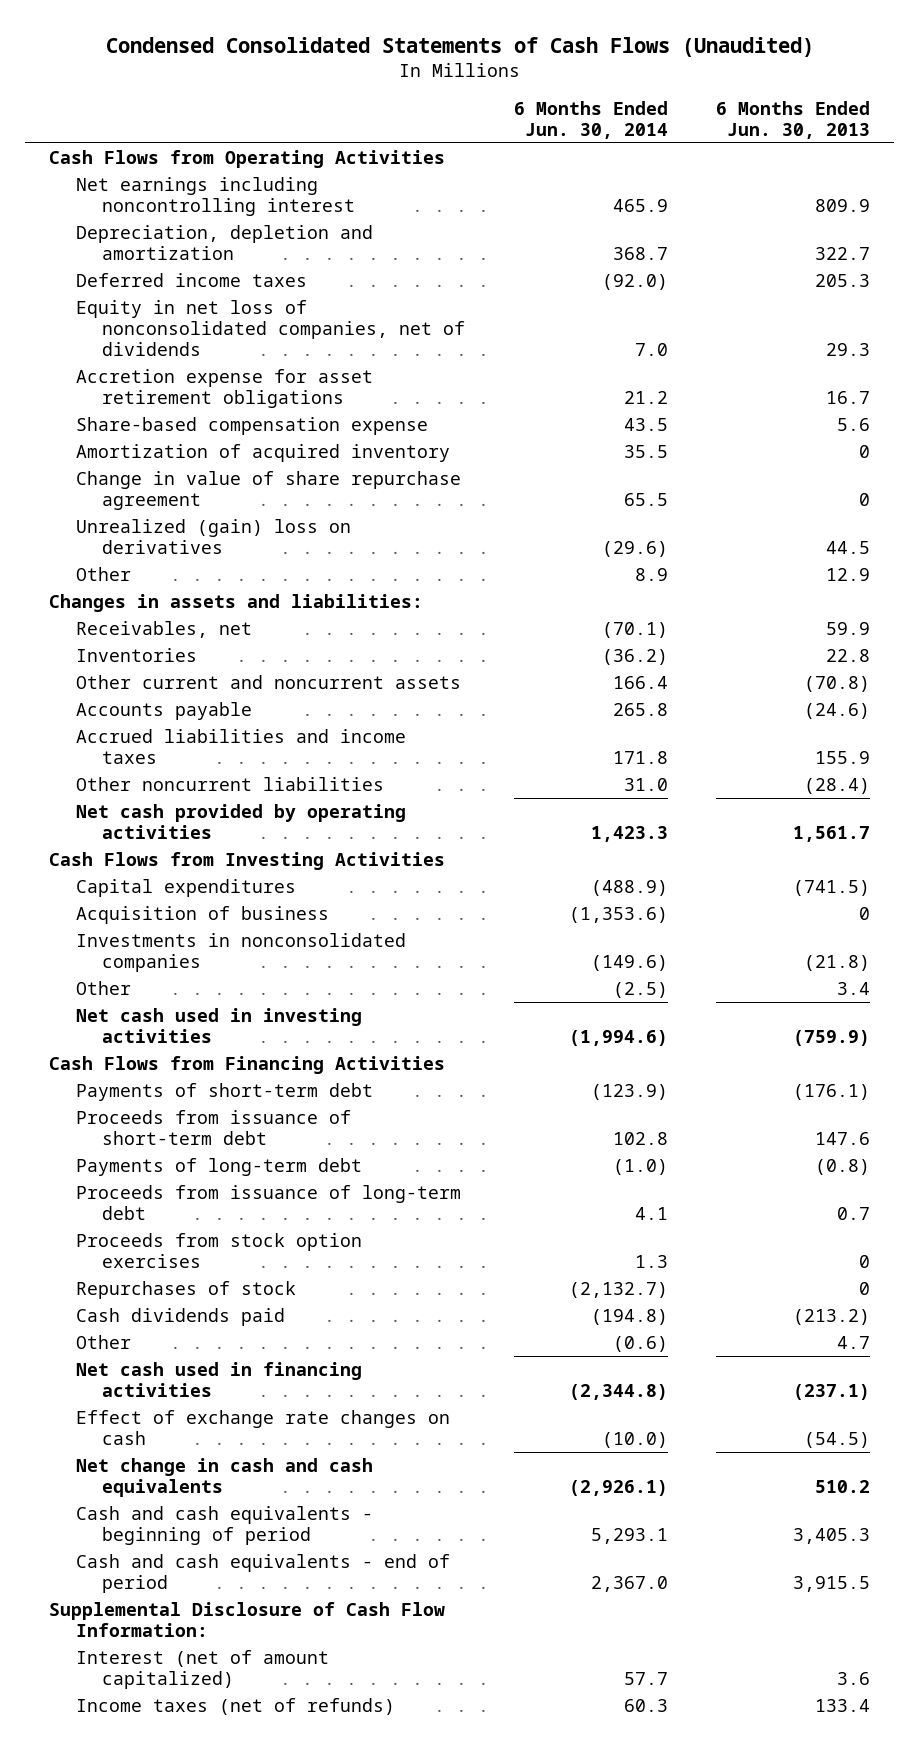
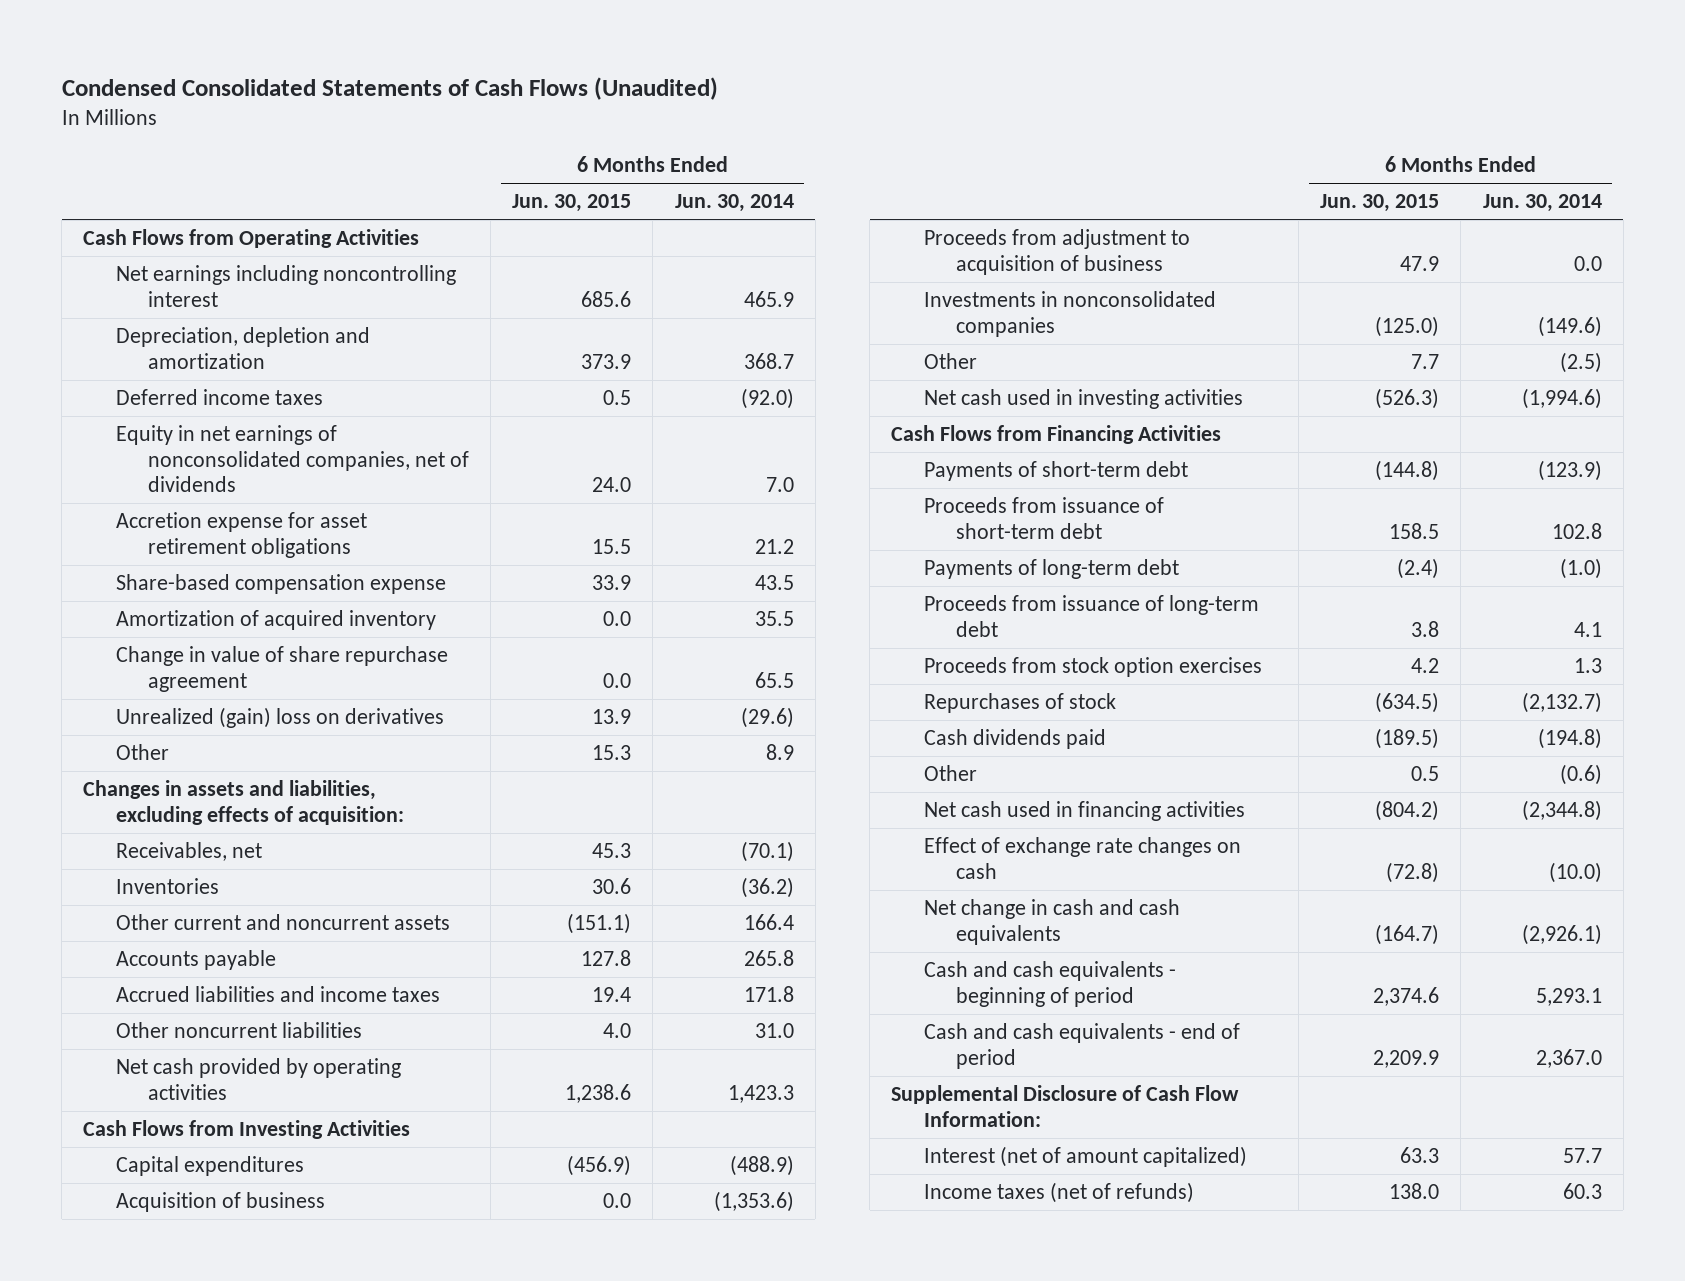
- | 6 Months Ended Jun. 30, 2014 | 6 Months Ended Jun. 30, 2013
+ | 6 Months Ended Jun. 30, 2015 | 6 Months Ended Jun. 30, 2014
- Equity in net loss of nonconsolidated companies, net of dividends | 7.0 | 29.3
+ Equity in net earnings of nonconsolidated companies, net of dividends | 24.0 | 7.0
- Changes in assets and liabilities:
+ Changes in assets and liabilities, excluding effects of acquisition:
+ Proceeds from adjustment to acquisition of business | 47.9 | 0.0

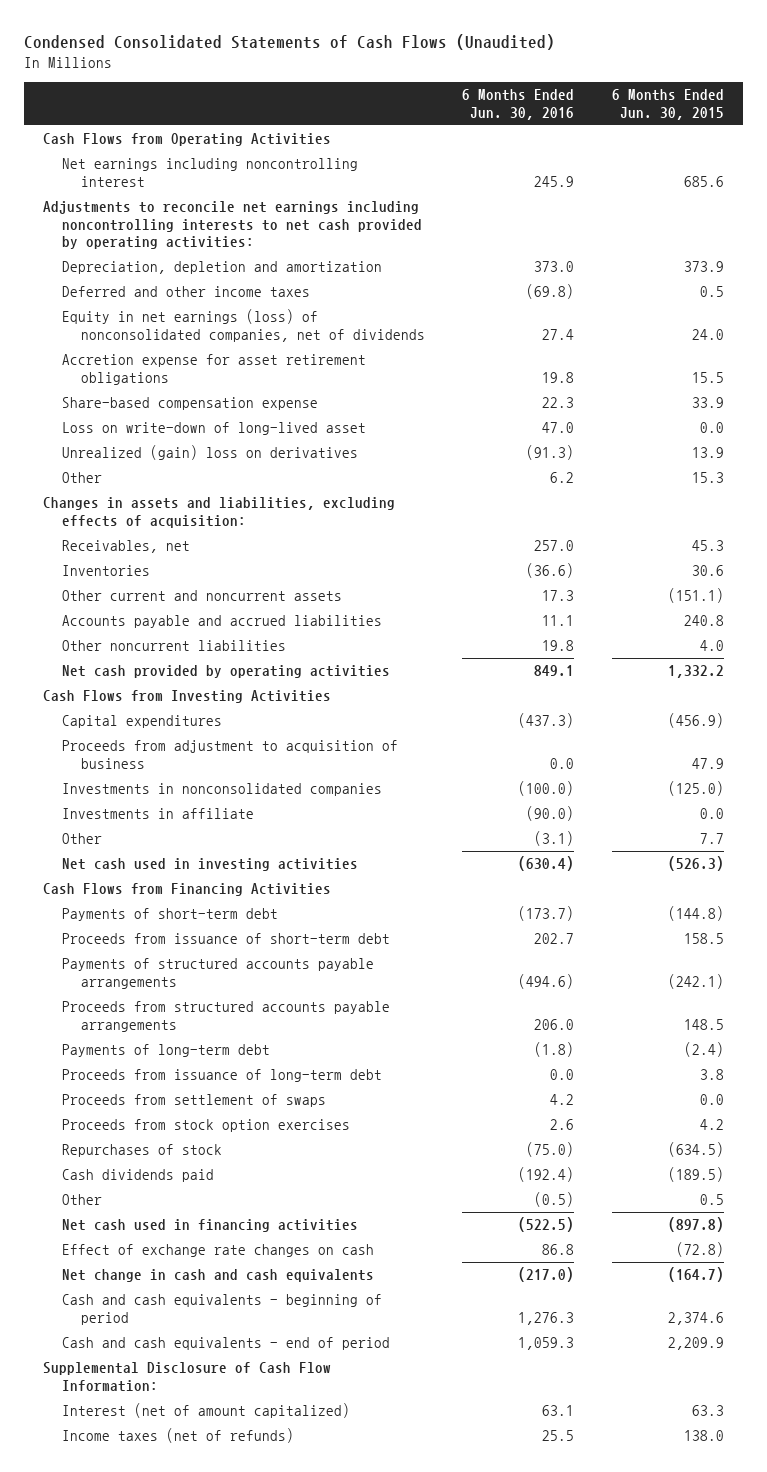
- | 6 Months Ended Jun. 30, 2015 | 6 Months Ended Jun. 30, 2014
+ | 6 Months Ended Jun. 30, 2016 | 6 Months Ended Jun. 30, 2015
+ Adjustments to reconcile net earnings including noncontrolling interests to net cash provided by operating activities:
- Deferred income taxes | 0.5 | (92.0)
- Equity in net earnings of nonconsolidated companies, net of dividends | 24.0 | 7.0
+ Deferred and other income taxes | (69.8) | 0.5
+ Equity in net earnings (loss) of nonconsolidated companies, net of dividends | 27.4 | 24.0
- Amortization of acquired inventory | 0.0 | 35.5
- Change in value of share repurchase agreement | 0.0 | 65.5
+ Loss on write-down of long-lived asset | 47.0 | 0.0
- Accounts payable | 127.8 | 265.8
- Accrued liabilities and income taxes | 19.4 | 171.8
+ Accounts payable and accrued liabilities | 11.1 | 240.8
- Net cash provided by operating activities | 1,238.6 | 1,423.3
+ Net cash provided by operating activities | 849.1 | 1,332.2
- Acquisition of business | 0.0 | (1,353.6)
+ Investments in affiliate | (90.0) | 0.0
+ Payments of structured accounts payable arrangements | (494.6) | (242.1)
+ Proceeds from structured accounts payable arrangements | 206.0 | 148.5
+ Proceeds from settlement of swaps | 4.2 | 0.0
- Net cash used in financing activities | (804.2) | (2,344.8)
+ Net cash used in financing activities | (522.5) | (897.8)

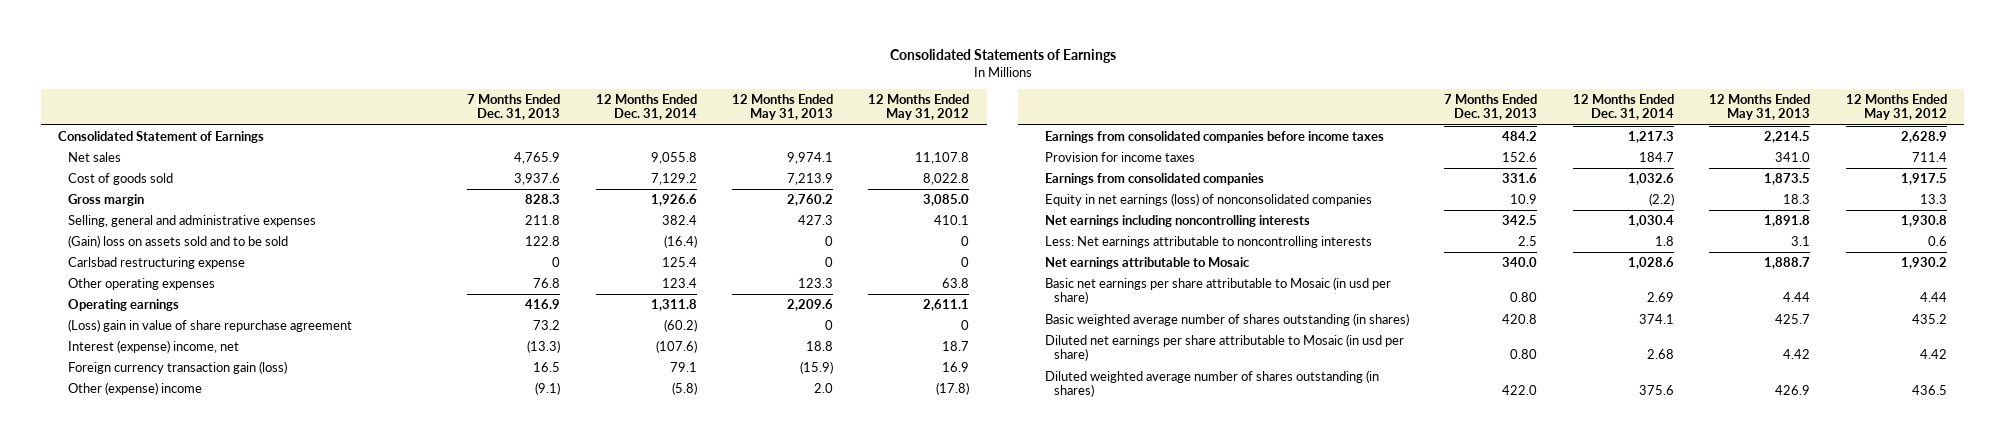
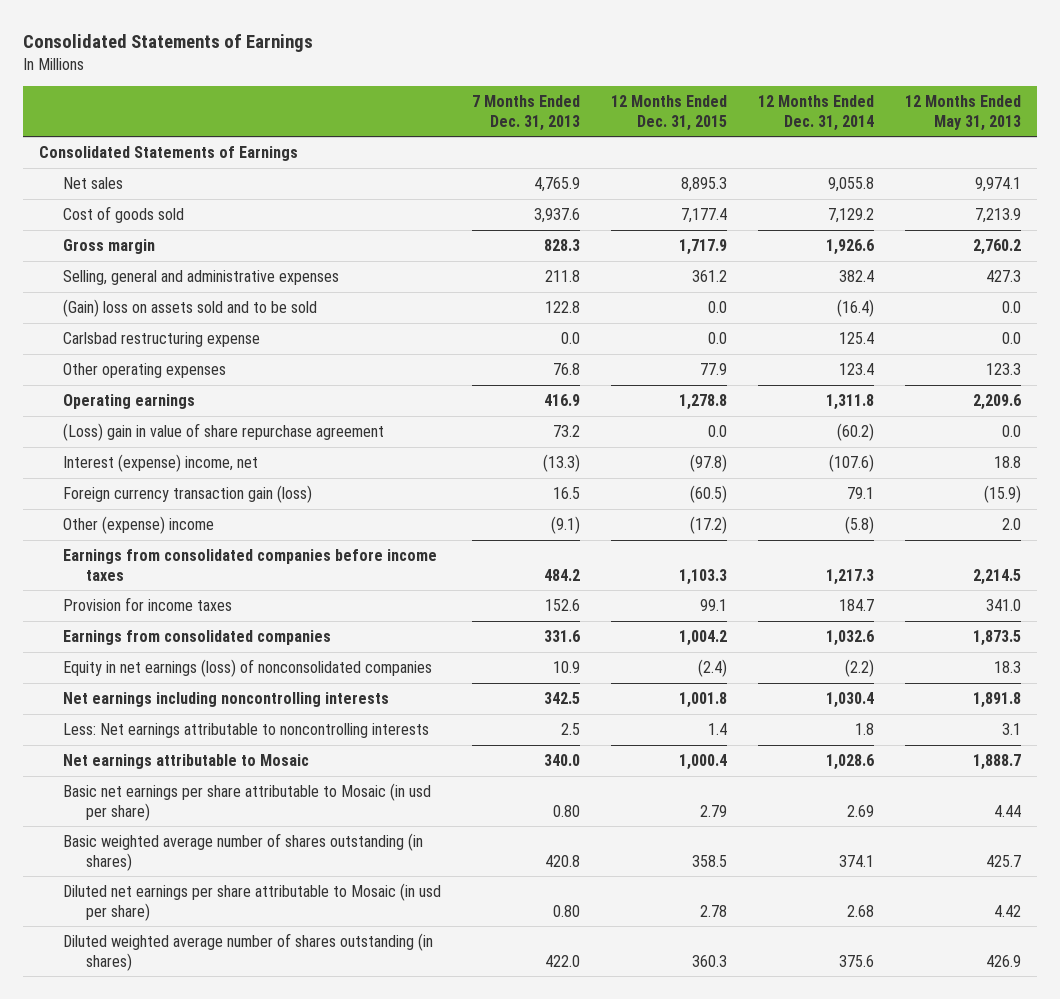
- | 7 Months Ended Dec. 31, 2013 | 12 Months Ended Dec. 31, 2014 | 12 Months Ended May 31, 2013 | 12 Months Ended May 31, 2012
+ | 7 Months Ended Dec. 31, 2013 | 12 Months Ended Dec. 31, 2015 | 12 Months Ended Dec. 31, 2014 | 12 Months Ended May 31, 2013
- Consolidated Statement of Earnings
+ Consolidated Statements of Earnings
- (Gain) loss on assets sold and to be sold | 122.8 | (16.4) | 0 | 0
- Carlsbad restructuring expense | 0 | 125.4 | 0 | 0
+ (Gain) loss on assets sold and to be sold | 122.8 | 0.0 | (16.4) | 0.0
+ Carlsbad restructuring expense | 0.0 | 0.0 | 125.4 | 0.0
- (Loss) gain in value of share repurchase agreement | 73.2 | (60.2) | 0 | 0
+ (Loss) gain in value of share repurchase agreement | 73.2 | 0.0 | (60.2) | 0.0

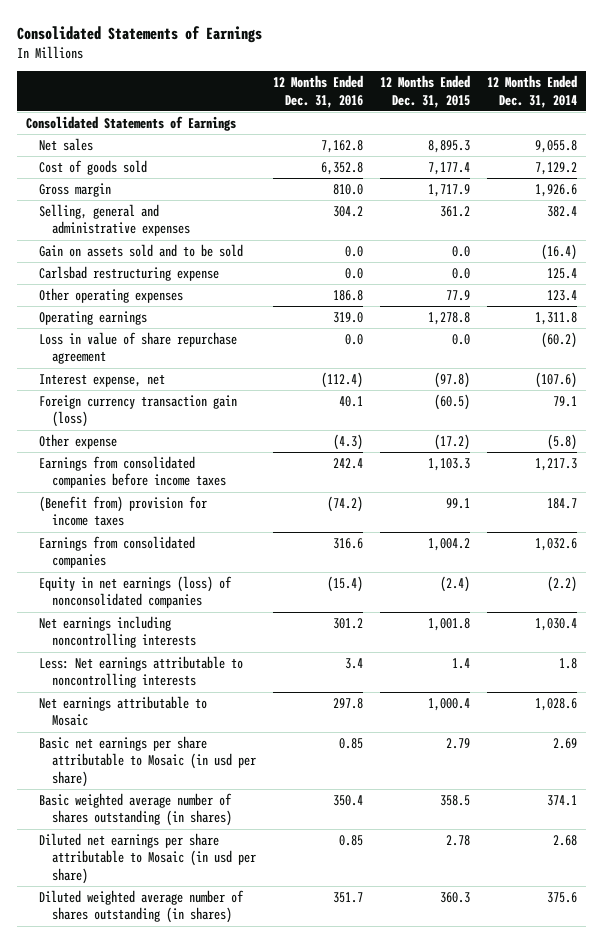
- | 7 Months Ended Dec. 31, 2013 | 12 Months Ended Dec. 31, 2015 | 12 Months Ended Dec. 31, 2014 | 12 Months Ended May 31, 2013
+ | 12 Months Ended Dec. 31, 2016 | 12 Months Ended Dec. 31, 2015 | 12 Months Ended Dec. 31, 2014
- (Gain) loss on assets sold and to be sold | 122.8 | 0.0 | (16.4) | 0.0
+ Gain on assets sold and to be sold | 0.0 | 0.0 | (16.4)
- (Loss) gain in value of share repurchase agreement | 73.2 | 0.0 | (60.2) | 0.0
- Interest (expense) income, net | (13.3) | (97.8) | (107.6) | 18.8
+ Loss in value of share repurchase agreement | 0.0 | 0.0 | (60.2)
+ Interest expense, net | (112.4) | (97.8) | (107.6)
- Other (expense) income | (9.1) | (17.2) | (5.8) | 2.0
+ Other expense | (4.3) | (17.2) | (5.8)
- Provision for income taxes | 152.6 | 99.1 | 184.7 | 341.0
+ (Benefit from) provision for income taxes | (74.2) | 99.1 | 184.7

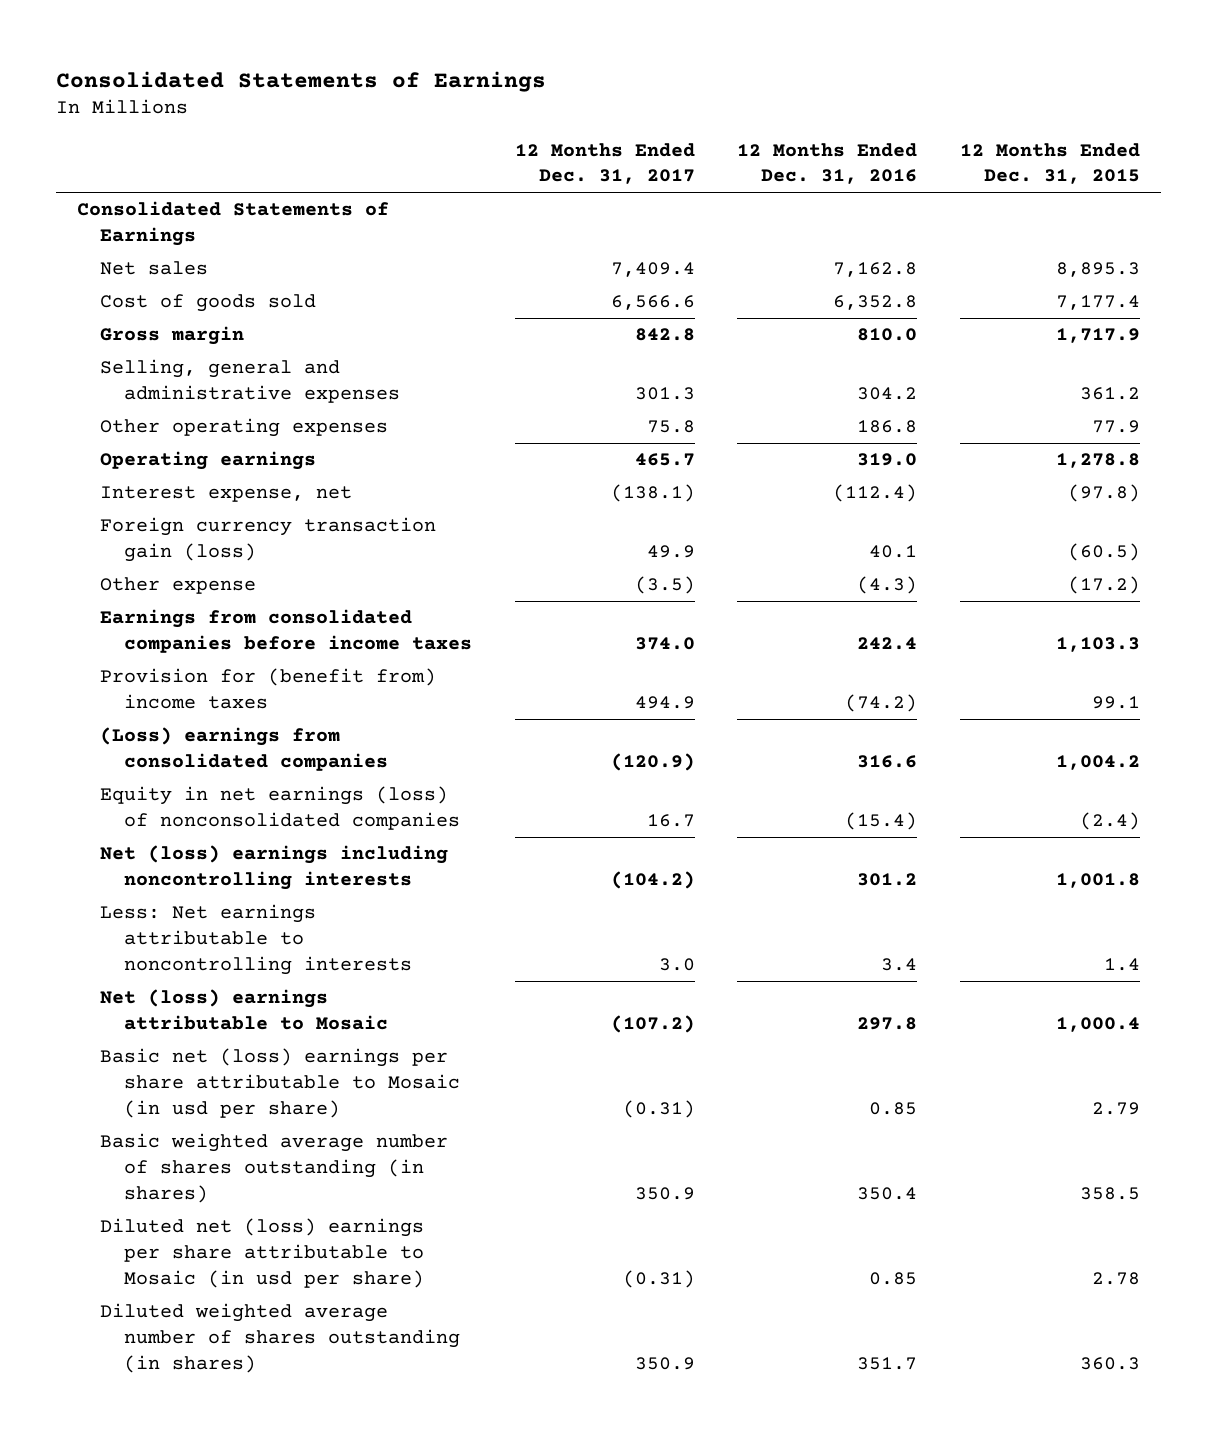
- | 12 Months Ended Dec. 31, 2016 | 12 Months Ended Dec. 31, 2015 | 12 Months Ended Dec. 31, 2014
+ | 12 Months Ended Dec. 31, 2017 | 12 Months Ended Dec. 31, 2016 | 12 Months Ended Dec. 31, 2015
- Gain on assets sold and to be sold | 0.0 | 0.0 | (16.4)
- Carlsbad restructuring expense | 0.0 | 0.0 | 125.4
- Loss in value of share repurchase agreement | 0.0 | 0.0 | (60.2)
- (Benefit from) provision for income taxes | (74.2) | 99.1 | 184.7
- Earnings from consolidated companies | 316.6 | 1,004.2 | 1,032.6
+ Provision for (benefit from) income taxes | 494.9 | (74.2) | 99.1
+ (Loss) earnings from consolidated companies | (120.9) | 316.6 | 1,004.2
- Net earnings including noncontrolling interests | 301.2 | 1,001.8 | 1,030.4
+ Net (loss) earnings including noncontrolling interests | (104.2) | 301.2 | 1,001.8
- Net earnings attributable to Mosaic | 297.8 | 1,000.4 | 1,028.6
- Basic net earnings per share attributable to Mosaic (in usd per share) | 0.85 | 2.79 | 2.69
+ Net (loss) earnings attributable to Mosaic | (107.2) | 297.8 | 1,000.4
+ Basic net (loss) earnings per share attributable to Mosaic (in usd per share) | (0.31) | 0.85 | 2.79
- Diluted net earnings per share attributable to Mosaic (in usd per share) | 0.85 | 2.78 | 2.68
+ Diluted net (loss) earnings per share attributable to Mosaic (in usd per share) | (0.31) | 0.85 | 2.78

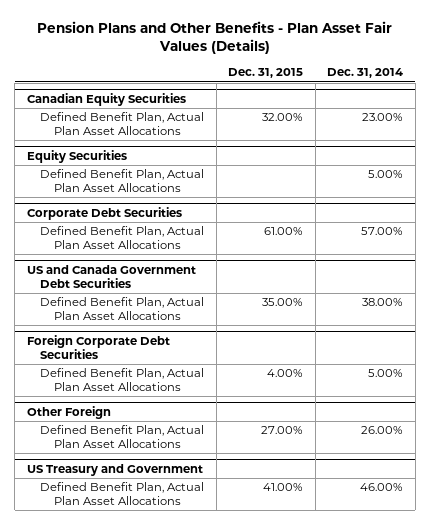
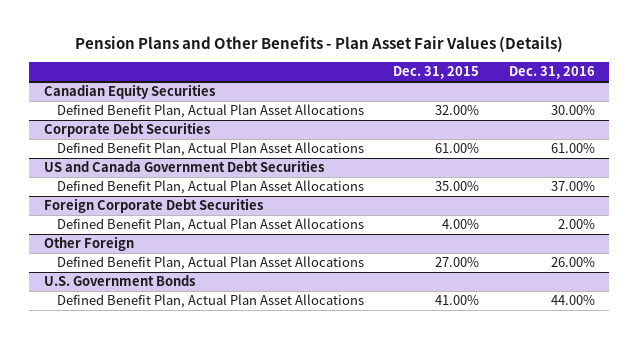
- | Dec. 31, 2015 | Dec. 31, 2014
+ | Dec. 31, 2015 | Dec. 31, 2016
- Equity Securities
- Defined Benefit Plan, Actual Plan Asset Allocations | | 5.00%
- US Treasury and Government
+ U.S. Government Bonds

